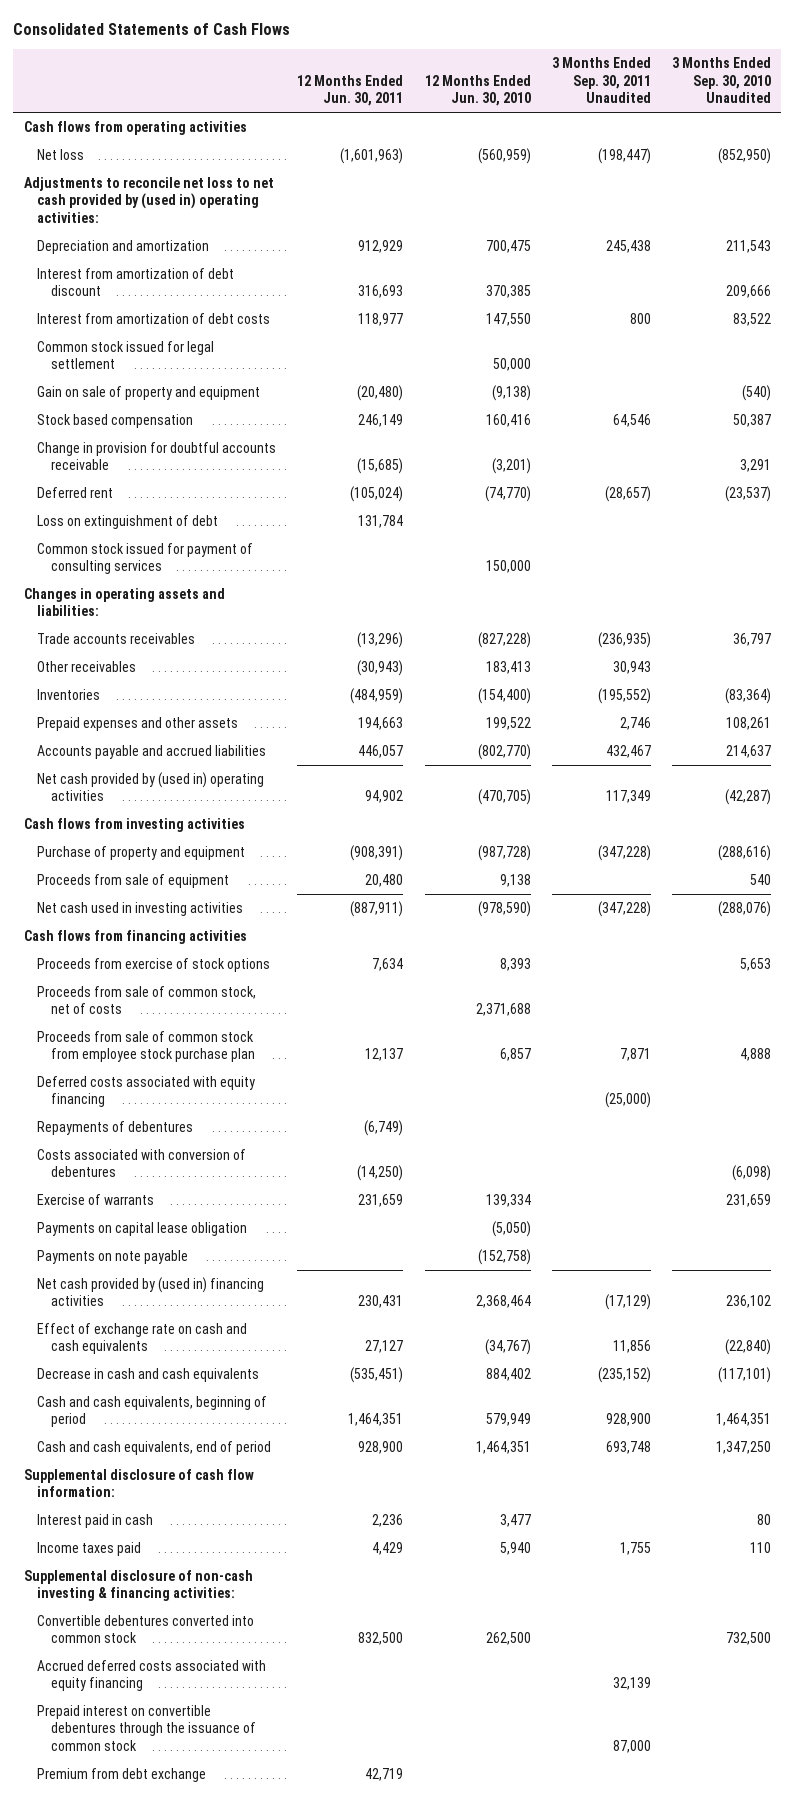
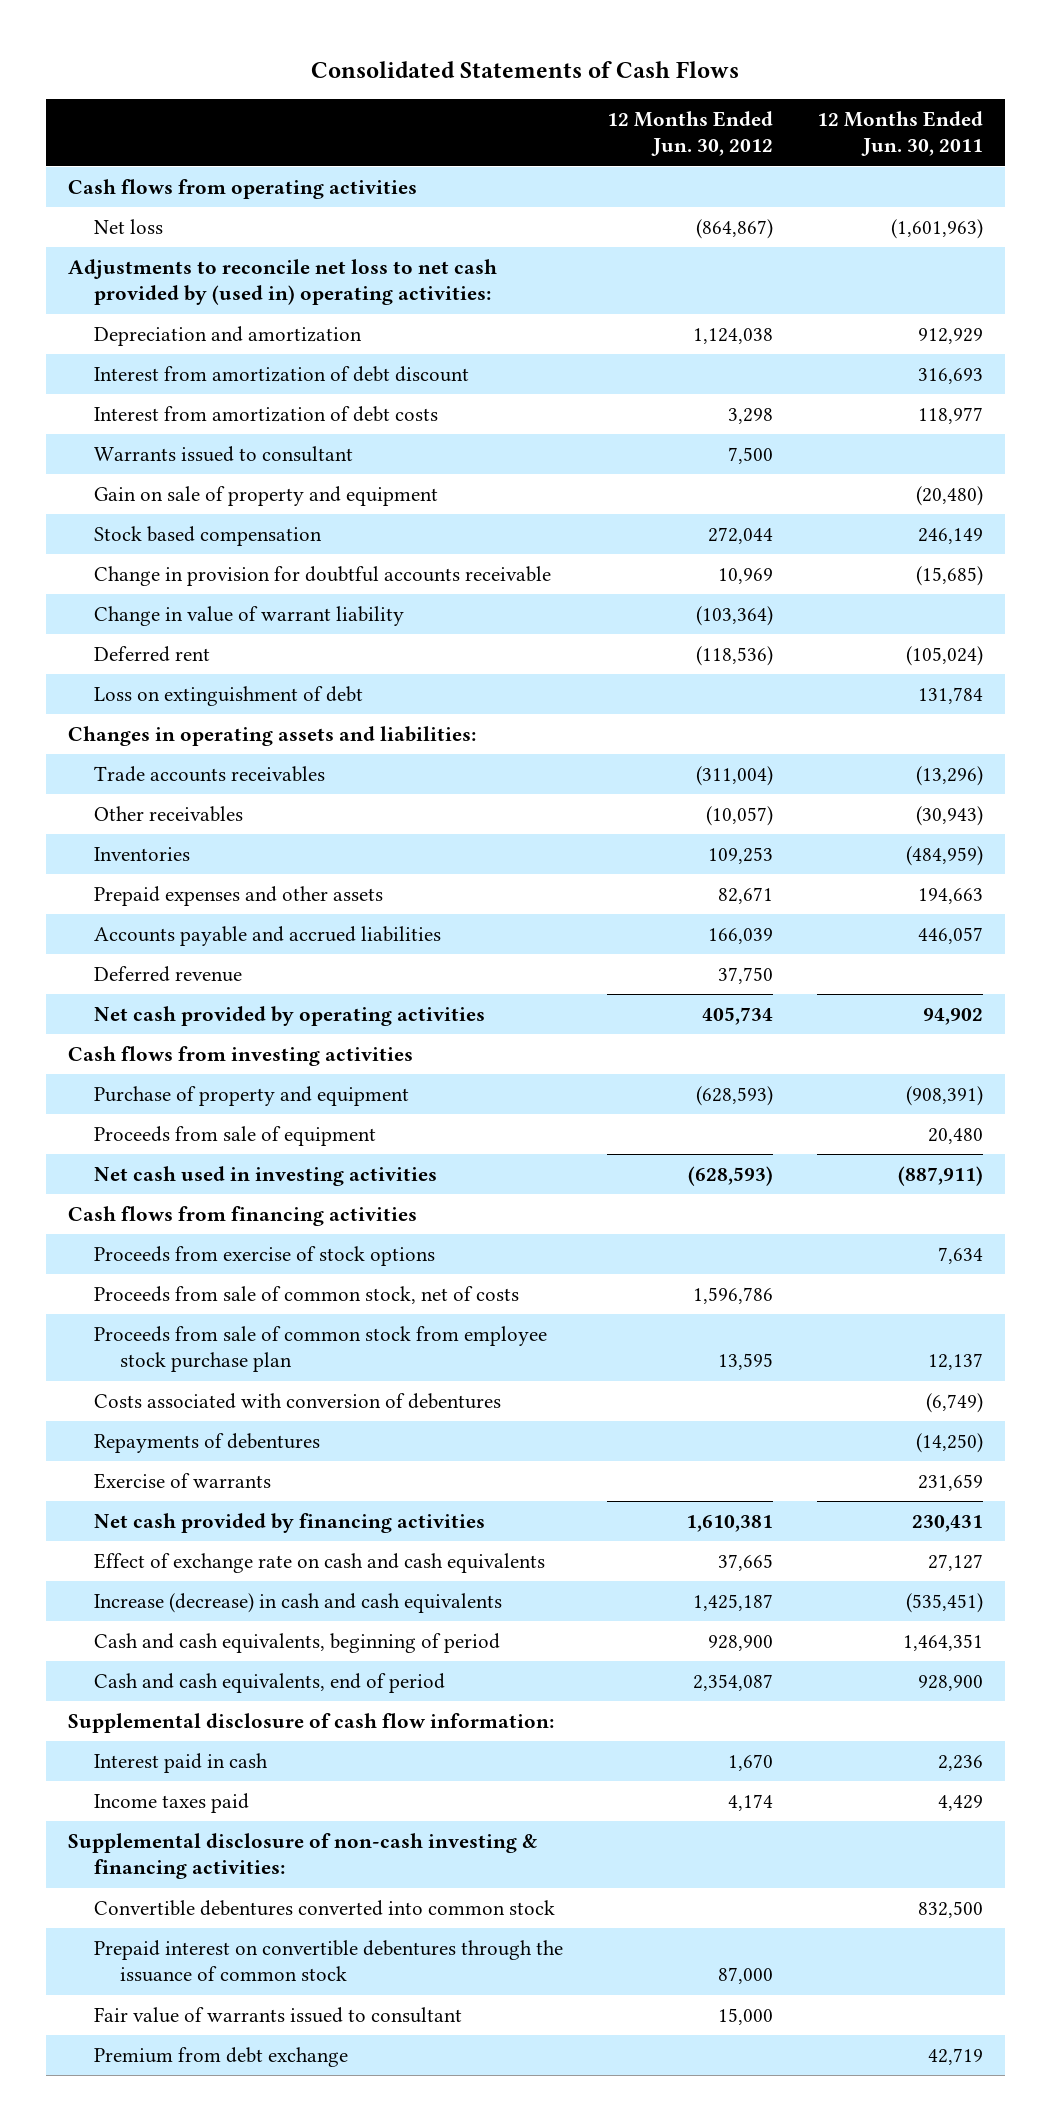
- | 12 Months Ended Jun. 30, 2011 | 12 Months Ended Jun. 30, 2010 | 3 Months Ended Sep. 30, 2011 Unaudited | 3 Months Ended Sep. 30, 2010 Unaudited
+ | 12 Months Ended Jun. 30, 2012 | 12 Months Ended Jun. 30, 2011
- Common stock issued for legal settlement | | 50,000 | |
+ Warrants issued to consultant | 7,500 |
+ Change in value of warrant liability | (103,364) |
- Common stock issued for payment of consulting services | | 150,000 | |
- Net cash provided by (used in) operating activities | 94,902 | (470,705) | 117,349 | (42,287)
+ Deferred revenue | 37,750 |
+ Net cash provided by operating activities | 405,734 | 94,902
- Deferred costs associated with equity financing | | | (25,000) |
- Repayments of debentures | (6,749) | | |
- Costs associated with conversion of debentures | (14,250) | | | (6,098)
+ Costs associated with conversion of debentures | | (6,749)
+ Repayments of debentures | | (14,250)
- Payments on capital lease obligation | | (5,050) | |
- Payments on note payable | | (152,758) | |
- Net cash provided by (used in) financing activities | 230,431 | 2,368,464 | (17,129) | 236,102
+ Net cash provided by financing activities | 1,610,381 | 230,431
- Decrease in cash and cash equivalents | (535,451) | 884,402 | (235,152) | (117,101)
+ Increase (decrease) in cash and cash equivalents | 1,425,187 | (535,451)
- Accrued deferred costs associated with equity financing | | | 32,139 |
+ Fair value of warrants issued to consultant | 15,000 |

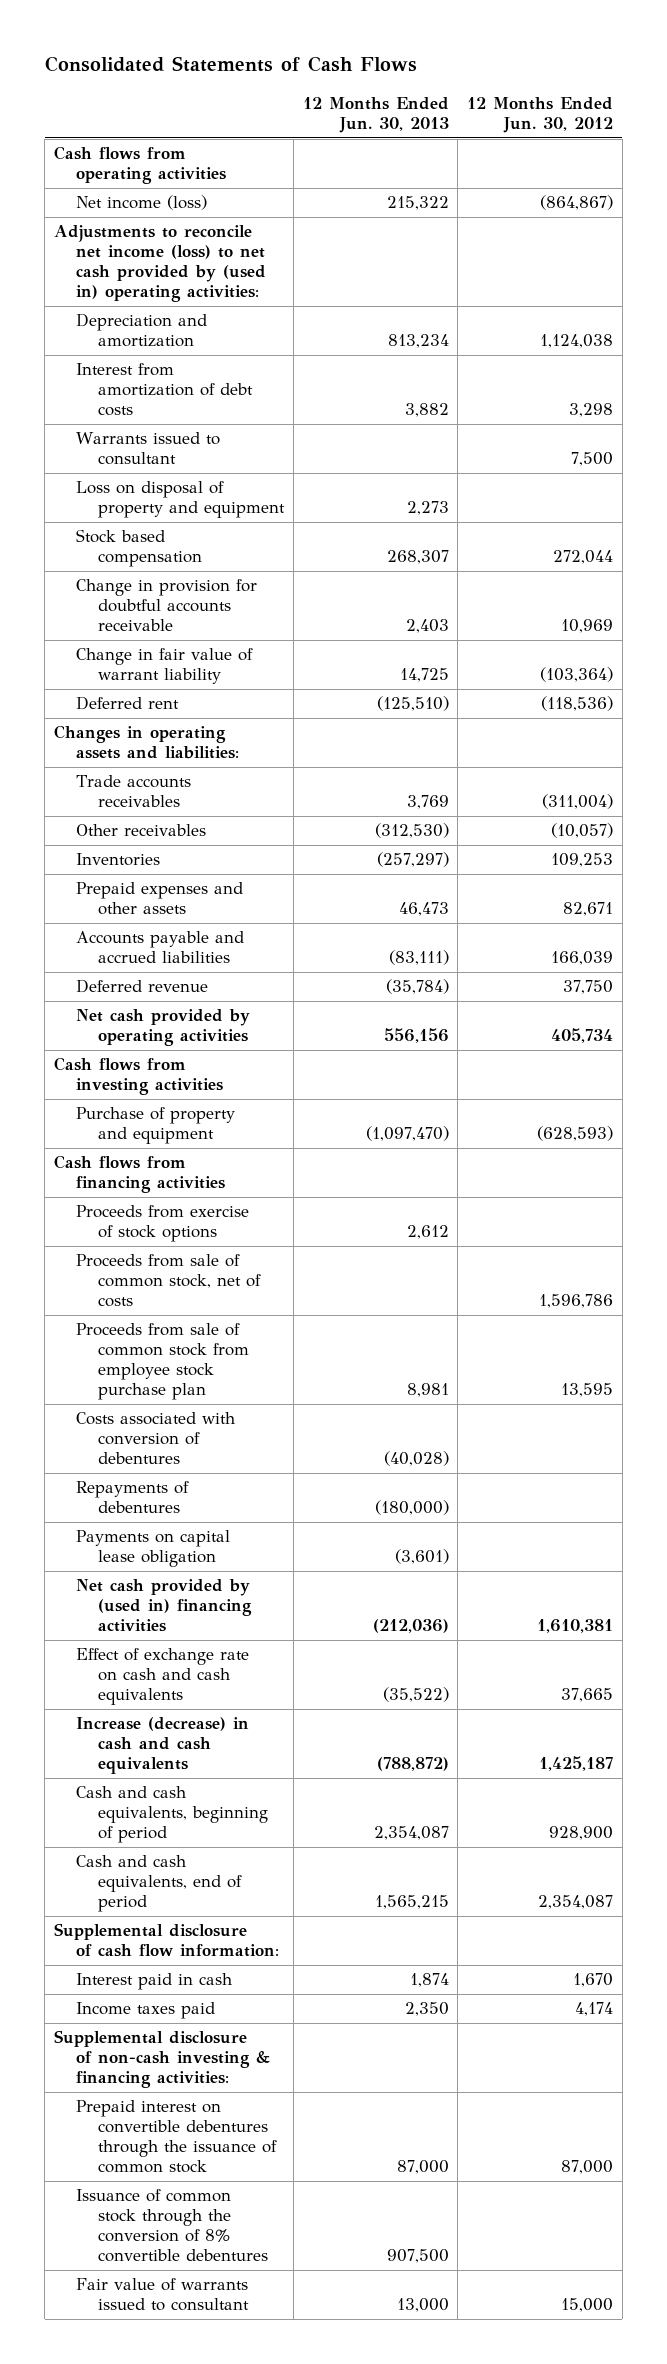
- | 12 Months Ended Jun. 30, 2012 | 12 Months Ended Jun. 30, 2011
+ | 12 Months Ended Jun. 30, 2013 | 12 Months Ended Jun. 30, 2012
- Net loss | (864,867) | (1,601,963)
- Adjustments to reconcile net loss to net cash provided by (used in) operating activities:
+ Net income (loss) | 215,322 | (864,867)
+ Adjustments to reconcile net income (loss) to net cash provided by (used in) operating activities:
- Interest from amortization of debt discount | | 316,693
- Gain on sale of property and equipment | | (20,480)
+ Loss on disposal of property and equipment | 2,273 |
- Change in value of warrant liability | (103,364) |
+ Change in fair value of warrant liability | 14,725 | (103,364)
- Loss on extinguishment of debt | | 131,784
- Proceeds from sale of equipment | | 20,480
- Net cash used in investing activities | (628,593) | (887,911)
- Exercise of warrants | | 231,659
- Net cash provided by financing activities | 1,610,381 | 230,431
+ Payments on capital lease obligation | (3,601) |
+ Net cash provided by (used in) financing activities | (212,036) | 1,610,381
- Convertible debentures converted into common stock | | 832,500
+ Issuance of common stock through the conversion of 8% convertible debentures | 907,500 |
- Premium from debt exchange | | 42,719

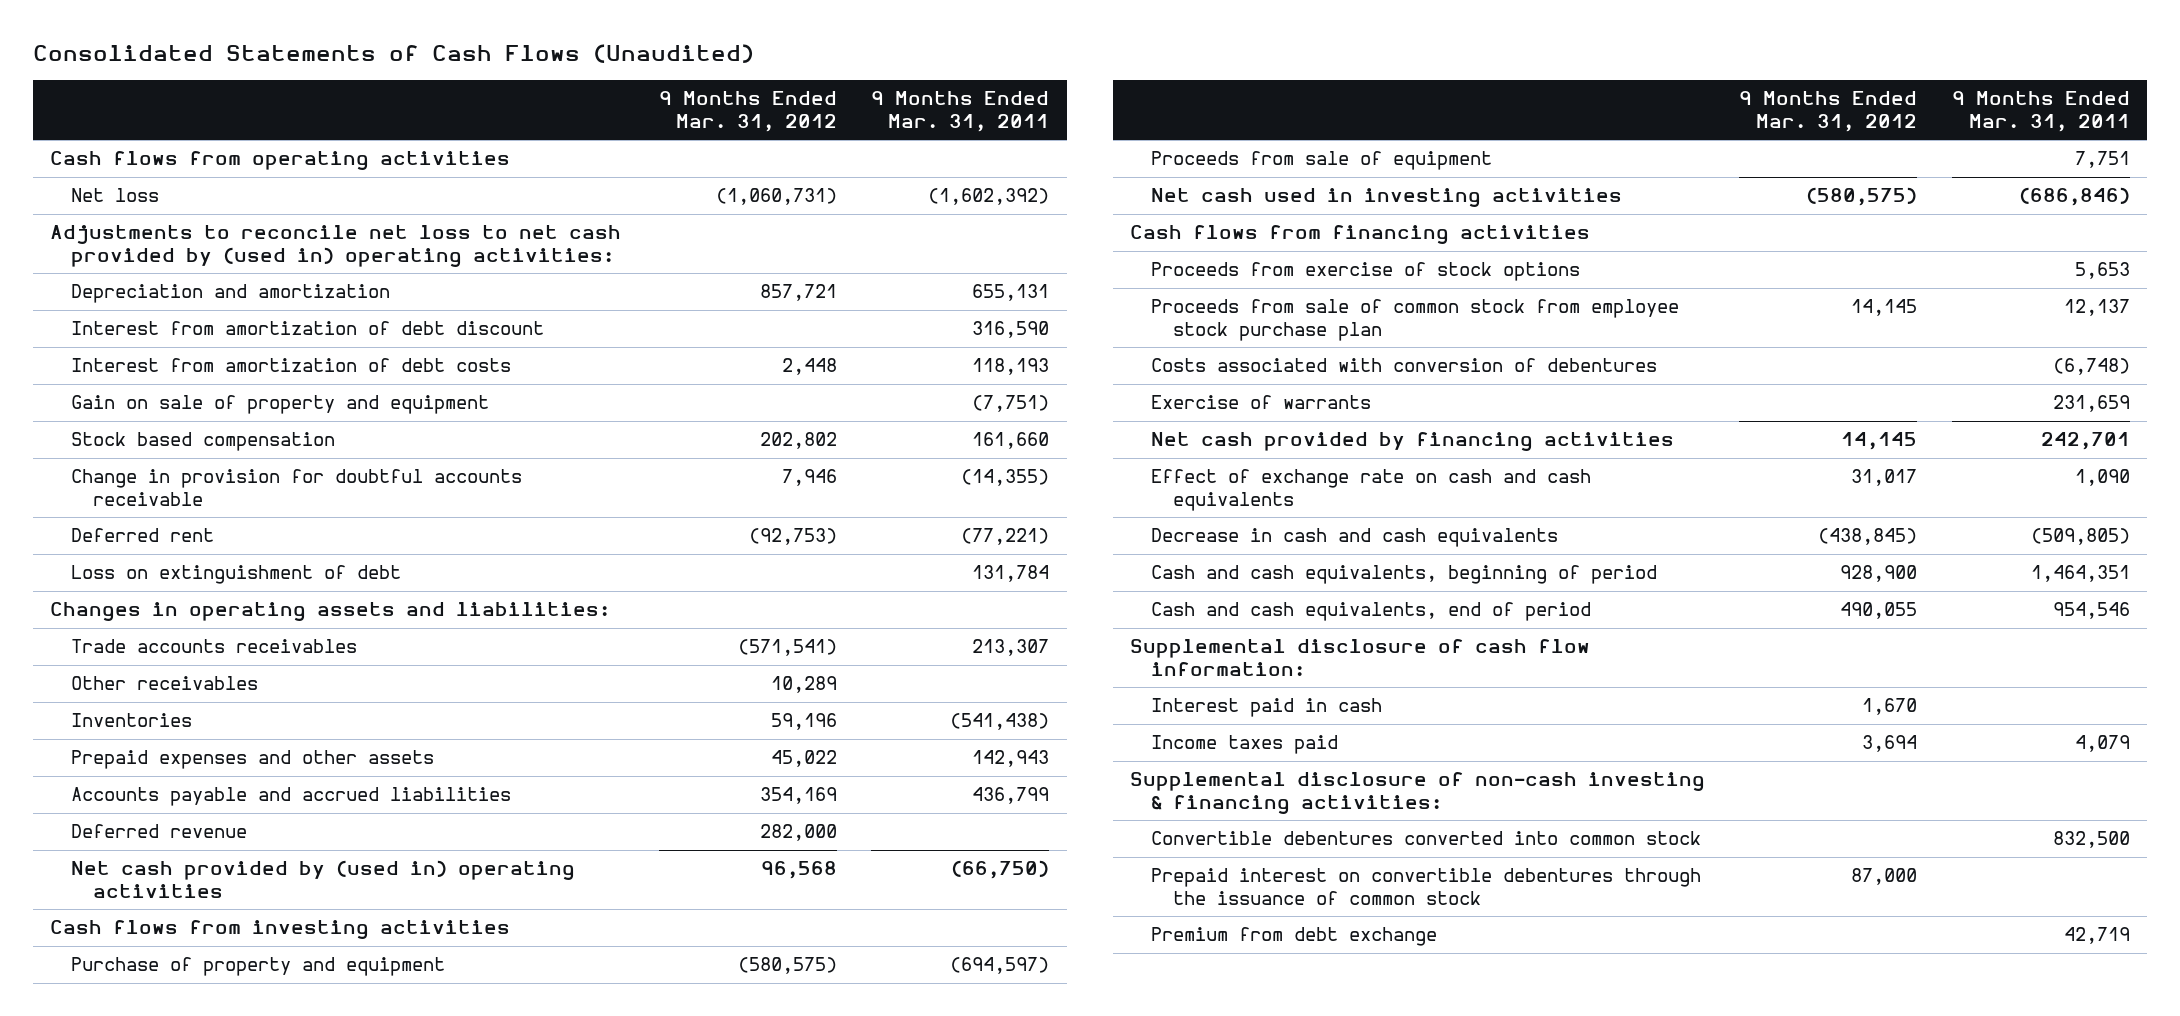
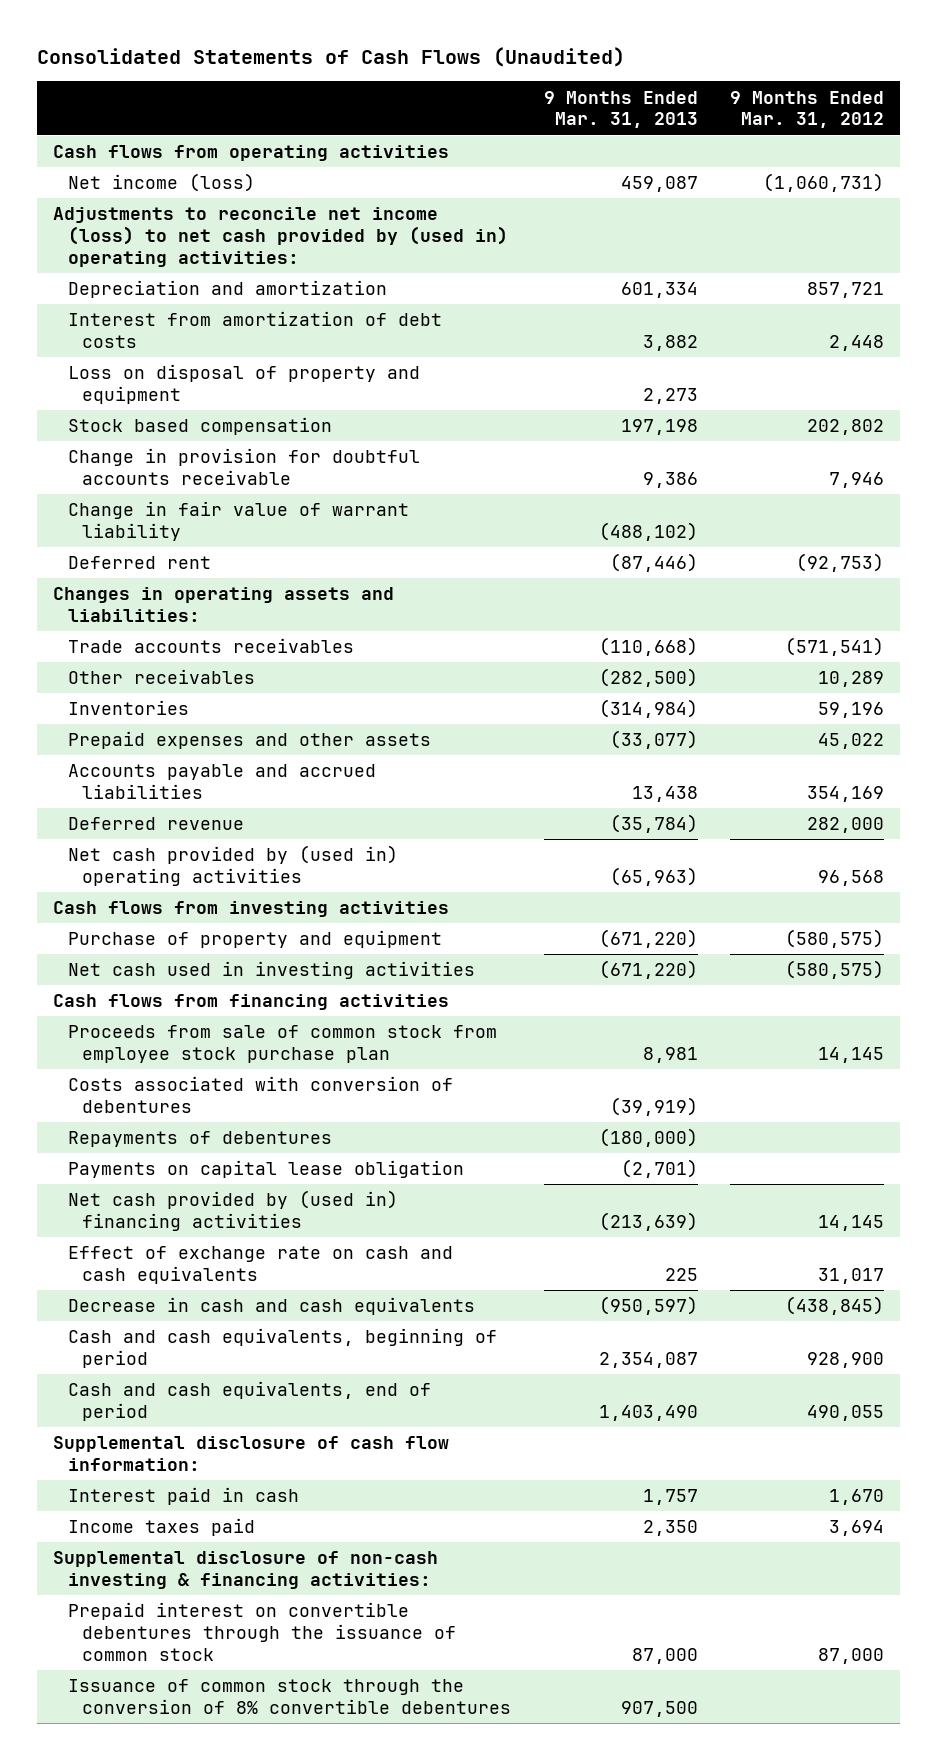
- | 9 Months Ended Mar. 31, 2012 | 9 Months Ended Mar. 31, 2011
+ | 9 Months Ended Mar. 31, 2013 | 9 Months Ended Mar. 31, 2012
- Net loss | (1,060,731) | (1,602,392)
- Adjustments to reconcile net loss to net cash provided by (used in) operating activities:
+ Net income (loss) | 459,087 | (1,060,731)
+ Adjustments to reconcile net income (loss) to net cash provided by (used in) operating activities:
- Interest from amortization of debt discount | | 316,590
- Gain on sale of property and equipment | | (7,751)
+ Loss on disposal of property and equipment | 2,273 |
+ Change in fair value of warrant liability | (488,102) |
- Loss on extinguishment of debt | | 131,784
- Proceeds from sale of equipment | | 7,751
- Proceeds from exercise of stock options | | 5,653
- Exercise of warrants | | 231,659
- Net cash provided by financing activities | 14,145 | 242,701
+ Repayments of debentures | (180,000) |
+ Payments on capital lease obligation | (2,701) |
+ Net cash provided by (used in) financing activities | (213,639) | 14,145
- Convertible debentures converted into common stock | | 832,500
- Premium from debt exchange | | 42,719
+ Issuance of common stock through the conversion of 8% convertible debentures | 907,500 |

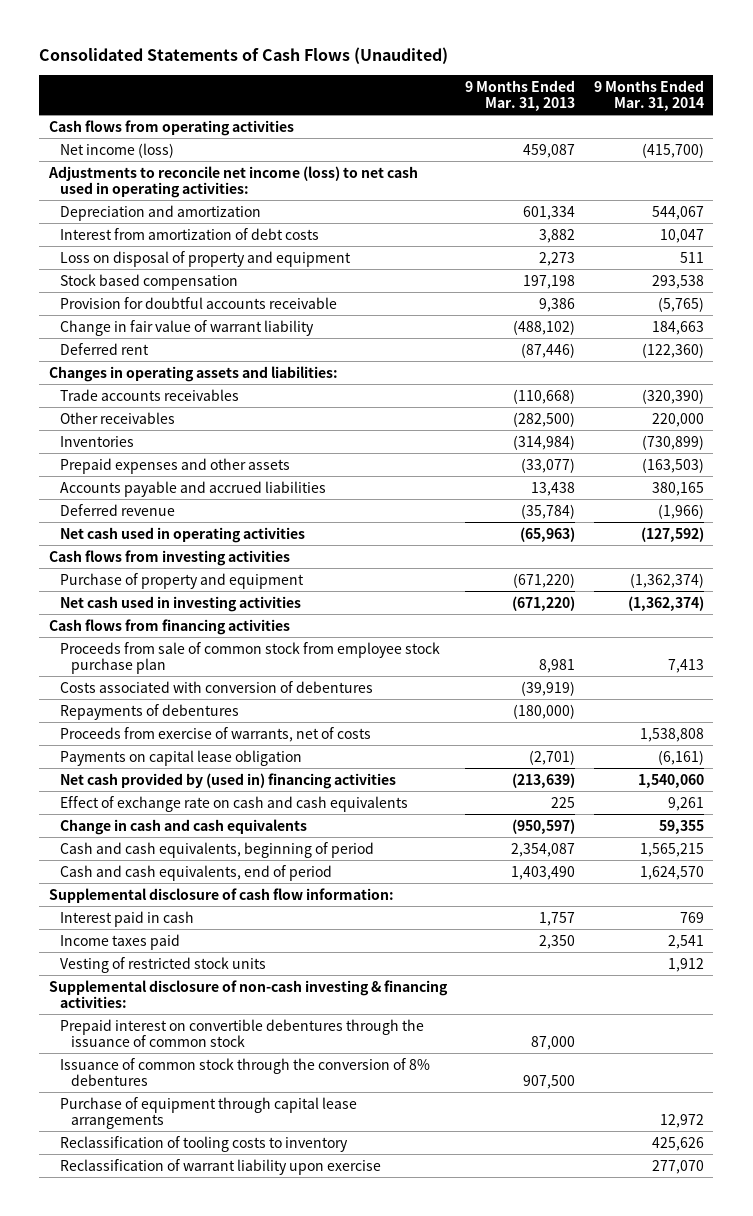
- | 9 Months Ended Mar. 31, 2013 | 9 Months Ended Mar. 31, 2012
+ | 9 Months Ended Mar. 31, 2013 | 9 Months Ended Mar. 31, 2014
- Adjustments to reconcile net income (loss) to net cash provided by (used in) operating activities:
+ Adjustments to reconcile net income (loss) to net cash used in operating activities:
- Change in provision for doubtful accounts receivable | 9,386 | 7,946
+ Provision for doubtful accounts receivable | 9,386 | (5,765)
- Net cash provided by (used in) operating activities | (65,963) | 96,568
+ Net cash used in operating activities | (65,963) | (127,592)
+ Proceeds from exercise of warrants, net of costs | | 1,538,808
- Decrease in cash and cash equivalents | (950,597) | (438,845)
+ Change in cash and cash equivalents | (950,597) | 59,355
+ Vesting of restricted stock units | | 1,912
- Issuance of common stock through the conversion of 8% convertible debentures | 907,500 |
+ Issuance of common stock through the conversion of 8% debentures | 907,500 |
+ Purchase of equipment through capital lease arrangements | | 12,972
+ Reclassification of tooling costs to inventory | | 425,626
+ Reclassification of warrant liability upon exercise | | 277,070

